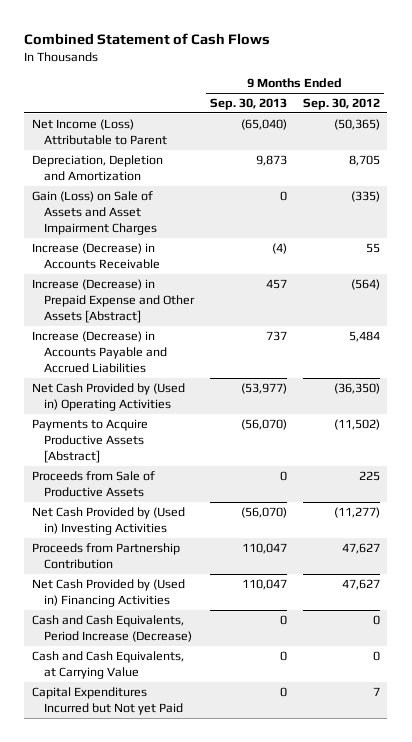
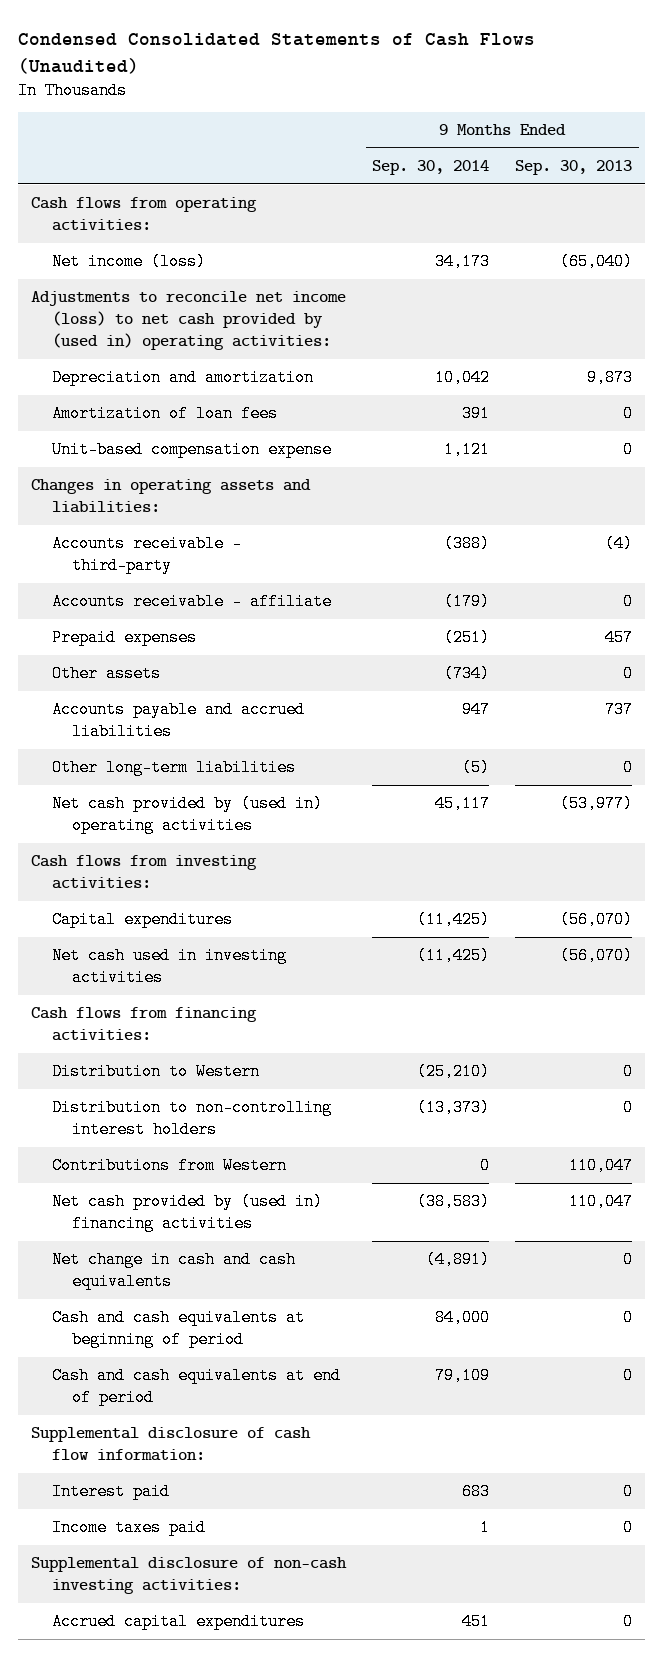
- Combined Statement of Cash Flows
+ Condensed Consolidated Statements of Cash Flows (Unaudited)
- | 9 Months Ended Sep. 30, 2013 | 9 Months Ended Sep. 30, 2012
+ | 9 Months Ended Sep. 30, 2014 | 9 Months Ended Sep. 30, 2013
- Net Income (Loss) Attributable to Parent | (65,040) | (50,365)
- Depreciation, Depletion and Amortization | 9,873 | 8,705
- Gain (Loss) on Sale of Assets and Asset Impairment Charges | 0 | (335)
- Increase (Decrease) in Accounts Receivable | (4) | 55
- Increase (Decrease) in Prepaid Expense and Other Assets [Abstract] | 457 | (564)
- Increase (Decrease) in Accounts Payable and Accrued Liabilities | 737 | 5,484
- Net Cash Provided by (Used in) Operating Activities | (53,977) | (36,350)
- Payments to Acquire Productive Assets [Abstract] | (56,070) | (11,502)
- Proceeds from Sale of Productive Assets | 0 | 225
- Net Cash Provided by (Used in) Investing Activities | (56,070) | (11,277)
- Proceeds from Partnership Contribution | 110,047 | 47,627
- Net Cash Provided by (Used in) Financing Activities | 110,047 | 47,627
- Cash and Cash Equivalents, Period Increase (Decrease) | 0 | 0
- Cash and Cash Equivalents, at Carrying Value | 0 | 0
- Capital Expenditures Incurred but Not yet Paid | 0 | 7
+ Cash flows from operating activities:
+ Net income (loss) | 34,173 | (65,040)
+ Adjustments to reconcile net income (loss) to net cash provided by (used in) operating activities:
+ Depreciation and amortization | 10,042 | 9,873
+ Amortization of loan fees | 391 | 0
+ Unit-based compensation expense | 1,121 | 0
+ Changes in operating assets and liabilities:
+ Accounts receivable - third-party | (388) | (4)
+ Accounts receivable - affiliate | (179) | 0
+ Prepaid expenses | (251) | 457
+ Other assets | (734) | 0
+ Accounts payable and accrued liabilities | 947 | 737
+ Other long-term liabilities | (5) | 0
+ Net cash provided by (used in) operating activities | 45,117 | (53,977)
+ Cash flows from investing activities:
+ Capital expenditures | (11,425) | (56,070)
+ Net cash used in investing activities | (11,425) | (56,070)
+ Cash flows from financing activities:
+ Distribution to Western | (25,210) | 0
+ Distribution to non-controlling interest holders | (13,373) | 0
+ Contributions from Western | 0 | 110,047
+ Net cash provided by (used in) financing activities | (38,583) | 110,047
+ Net change in cash and cash equivalents | (4,891) | 0
+ Cash and cash equivalents at beginning of period | 84,000 | 0
+ Cash and cash equivalents at end of period | 79,109 | 0
+ Supplemental disclosure of cash flow information:
+ Interest paid | 683 | 0
+ Income taxes paid | 1 | 0
+ Supplemental disclosure of non-cash investing activities:
+ Accrued capital expenditures | 451 | 0

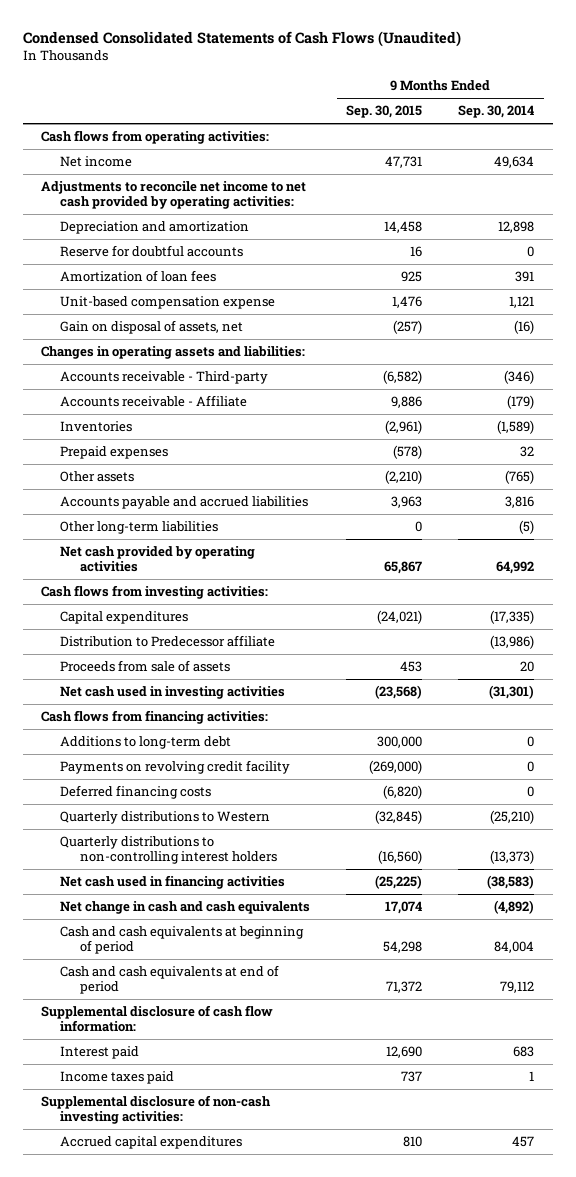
- | 9 Months Ended Sep. 30, 2014 | 9 Months Ended Sep. 30, 2013
+ | 9 Months Ended Sep. 30, 2015 | 9 Months Ended Sep. 30, 2014
- Net income (loss) | 34,173 | (65,040)
- Adjustments to reconcile net income (loss) to net cash provided by (used in) operating activities:
- Depreciation and amortization | 10,042 | 9,873
+ Net income | 47,731 | 49,634
+ Adjustments to reconcile net income to net cash provided by operating activities:
+ Depreciation and amortization | 14,458 | 12,898
+ Reserve for doubtful accounts | 16 | 0
+ Gain on disposal of assets, net | (257) | (16)
- Accounts receivable - third-party | (388) | (4)
- Accounts receivable - affiliate | (179) | 0
- Prepaid expenses | (251) | 457
- Other assets | (734) | 0
- Accounts payable and accrued liabilities | 947 | 737
+ Accounts receivable - Third-party | (6,582) | (346)
+ Accounts receivable - Affiliate | 9,886 | (179)
+ Inventories | (2,961) | (1,589)
+ Prepaid expenses | (578) | 32
+ Other assets | (2,210) | (765)
+ Accounts payable and accrued liabilities | 3,963 | 3,816
- Net cash provided by (used in) operating activities | 45,117 | (53,977)
+ Net cash provided by operating activities | 65,867 | 64,992
- Capital expenditures | (11,425) | (56,070)
- Net cash used in investing activities | (11,425) | (56,070)
+ Capital expenditures | (24,021) | (17,335)
+ Distribution to Predecessor affiliate | | (13,986)
+ Proceeds from sale of assets | 453 | 20
+ Net cash used in investing activities | (23,568) | (31,301)
- Distribution to Western | (25,210) | 0
- Distribution to non-controlling interest holders | (13,373) | 0
- Contributions from Western | 0 | 110,047
- Net cash provided by (used in) financing activities | (38,583) | 110,047
- Net change in cash and cash equivalents | (4,891) | 0
- Cash and cash equivalents at beginning of period | 84,000 | 0
- Cash and cash equivalents at end of period | 79,109 | 0
+ Additions to long-term debt | 300,000 | 0
+ Payments on revolving credit facility | (269,000) | 0
+ Deferred financing costs | (6,820) | 0
+ Quarterly distributions to Western | (32,845) | (25,210)
+ Quarterly distributions to non-controlling interest holders | (16,560) | (13,373)
+ Net cash used in financing activities | (25,225) | (38,583)
+ Net change in cash and cash equivalents | 17,074 | (4,892)
+ Cash and cash equivalents at beginning of period | 54,298 | 84,004
+ Cash and cash equivalents at end of period | 71,372 | 79,112
- Accrued capital expenditures | 451 | 0
+ Accrued capital expenditures | 810 | 457

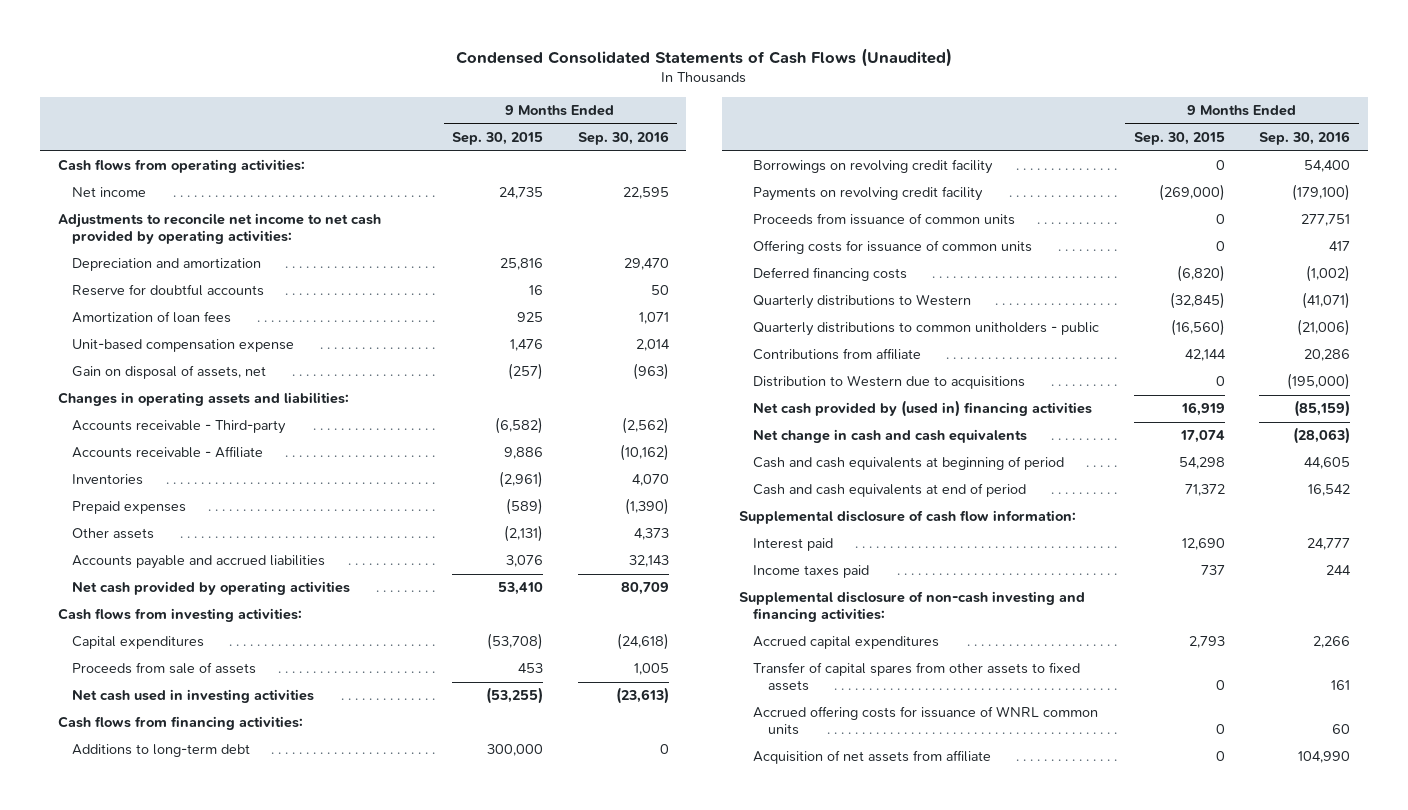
- | 9 Months Ended Sep. 30, 2015 | 9 Months Ended Sep. 30, 2014
+ | 9 Months Ended Sep. 30, 2015 | 9 Months Ended Sep. 30, 2016
- Net income | 47,731 | 49,634
+ Net income | 24,735 | 22,595
- Depreciation and amortization | 14,458 | 12,898
+ Depreciation and amortization | 25,816 | 29,470
- Prepaid expenses | (578) | 32
- Other assets | (2,210) | (765)
- Accounts payable and accrued liabilities | 3,963 | 3,816
- Other long-term liabilities | 0 | (5)
- Net cash provided by operating activities | 65,867 | 64,992
+ Prepaid expenses | (589) | (1,390)
+ Other assets | (2,131) | 4,373
+ Accounts payable and accrued liabilities | 3,076 | 32,143
+ Net cash provided by operating activities | 53,410 | 80,709
- Capital expenditures | (24,021) | (17,335)
- Distribution to Predecessor affiliate | | (13,986)
+ Capital expenditures | (53,708) | (24,618)
- Net cash used in investing activities | (23,568) | (31,301)
+ Net cash used in investing activities | (53,255) | (23,613)
+ Borrowings on revolving credit facility | 0 | 54,400
+ Proceeds from issuance of common units | 0 | 277,751
+ Offering costs for issuance of common units | 0 | 417
- Quarterly distributions to non-controlling interest holders | (16,560) | (13,373)
- Net cash used in financing activities | (25,225) | (38,583)
+ Quarterly distributions to common unitholders - public | (16,560) | (21,006)
+ Contributions from affiliate | 42,144 | 20,286
+ Distribution to Western due to acquisitions | 0 | (195,000)
+ Net cash provided by (used in) financing activities | 16,919 | (85,159)
- Supplemental disclosure of non-cash investing activities:
- Accrued capital expenditures | 810 | 457
+ Supplemental disclosure of non-cash investing and financing activities:
+ Accrued capital expenditures | 2,793 | 2,266
+ Transfer of capital spares from other assets to fixed assets | 0 | 161
+ Accrued offering costs for issuance of WNRL common units | 0 | 60
+ Acquisition of net assets from affiliate | 0 | 104,990

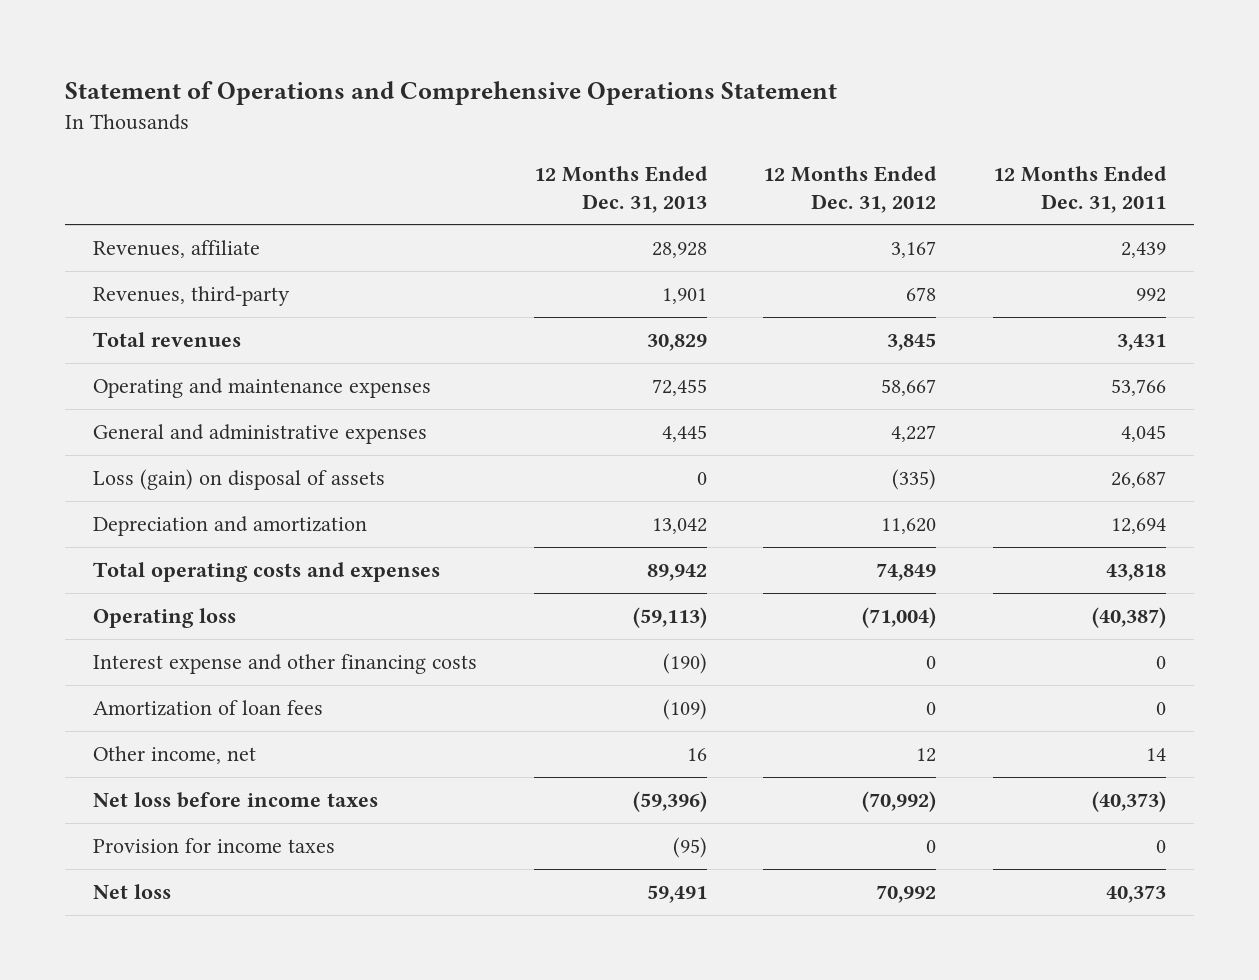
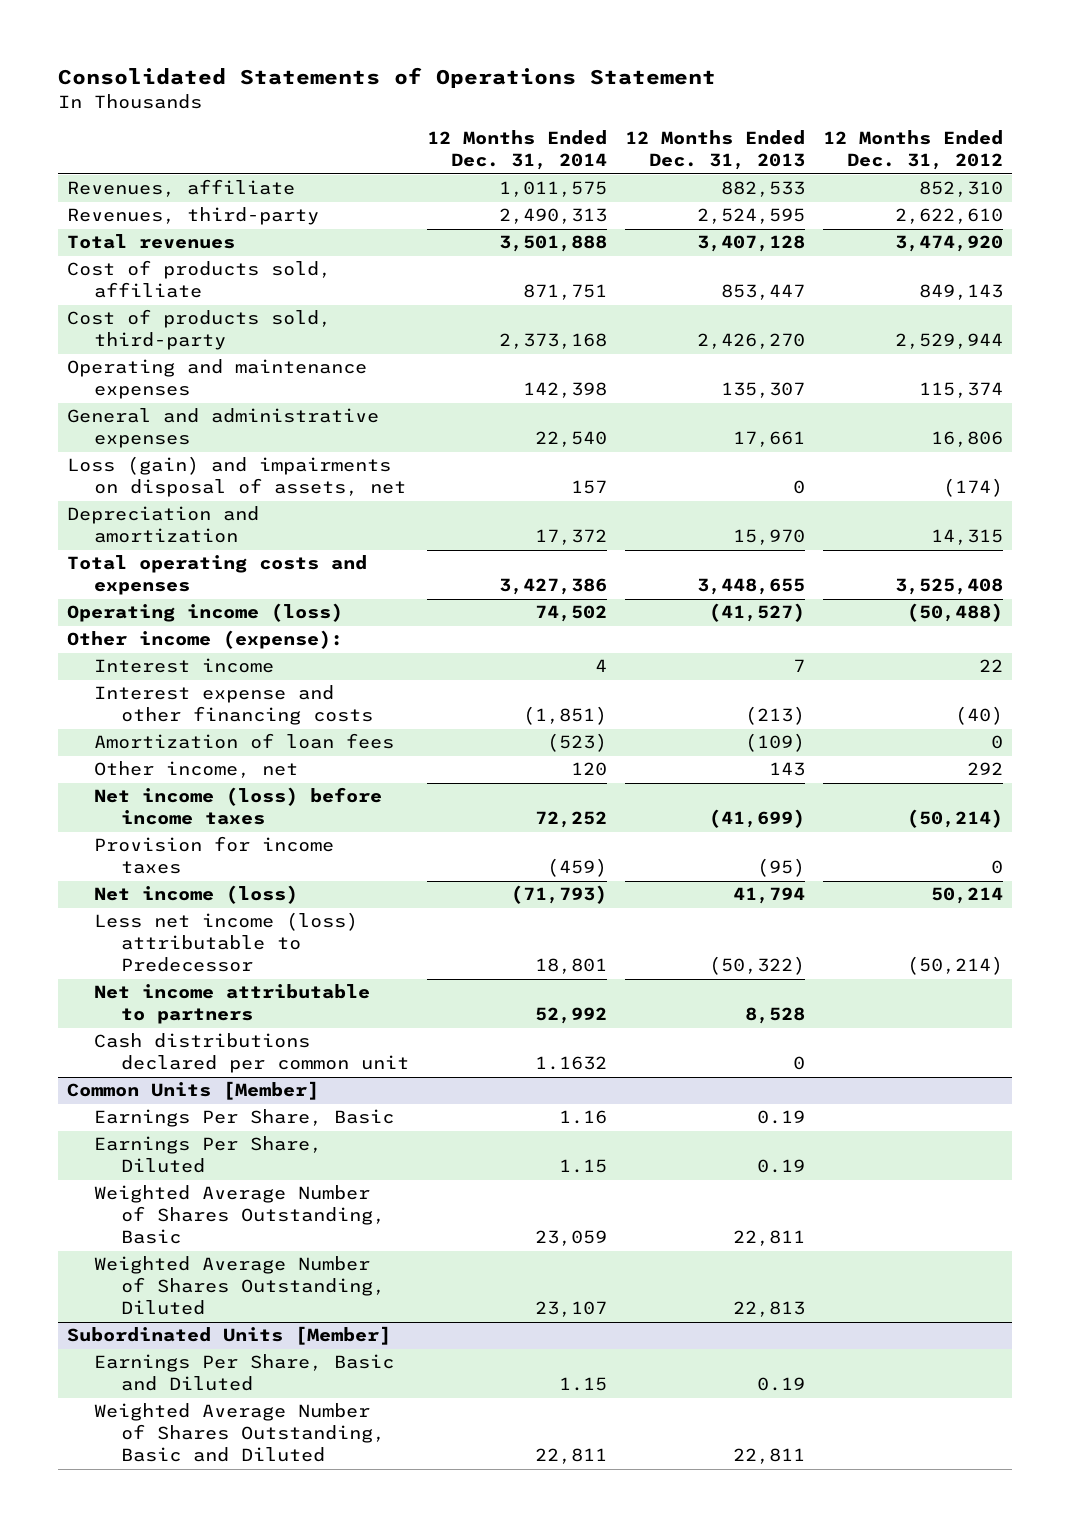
- Statement of Operations and Comprehensive Operations Statement
+ Consolidated Statements of Operations Statement
- | 12 Months Ended Dec. 31, 2013 | 12 Months Ended Dec. 31, 2012 | 12 Months Ended Dec. 31, 2011
+ | 12 Months Ended Dec. 31, 2014 | 12 Months Ended Dec. 31, 2013 | 12 Months Ended Dec. 31, 2012
- Revenues, affiliate | 28,928 | 3,167 | 2,439
- Revenues, third-party | 1,901 | 678 | 992
- Total revenues | 30,829 | 3,845 | 3,431
- Operating and maintenance expenses | 72,455 | 58,667 | 53,766
- General and administrative expenses | 4,445 | 4,227 | 4,045
- Loss (gain) on disposal of assets | 0 | (335) | 26,687
- Depreciation and amortization | 13,042 | 11,620 | 12,694
- Total operating costs and expenses | 89,942 | 74,849 | 43,818
- Operating loss | (59,113) | (71,004) | (40,387)
- Interest expense and other financing costs | (190) | 0 | 0
+ Revenues, affiliate | 1,011,575 | 882,533 | 852,310
+ Revenues, third-party | 2,490,313 | 2,524,595 | 2,622,610
+ Total revenues | 3,501,888 | 3,407,128 | 3,474,920
+ Cost of products sold, affiliate | 871,751 | 853,447 | 849,143
+ Cost of products sold, third-party | 2,373,168 | 2,426,270 | 2,529,944
+ Operating and maintenance expenses | 142,398 | 135,307 | 115,374
+ General and administrative expenses | 22,540 | 17,661 | 16,806
+ Loss (gain) and impairments on disposal of assets, net | 157 | 0 | (174)
+ Depreciation and amortization | 17,372 | 15,970 | 14,315
+ Total operating costs and expenses | 3,427,386 | 3,448,655 | 3,525,408
+ Operating income (loss) | 74,502 | (41,527) | (50,488)
+ Other income (expense):
+ Interest income | 4 | 7 | 22
+ Interest expense and other financing costs | (1,851) | (213) | (40)
- Other income, net | 16 | 12 | 14
- Net loss before income taxes | (59,396) | (70,992) | (40,373)
+ Other income, net | 120 | 143 | 292
+ Net income (loss) before income taxes | 72,252 | (41,699) | (50,214)
- Net loss | 59,491 | 70,992 | 40,373
+ Net income (loss) | (71,793) | 41,794 | 50,214
+ Less net income (loss) attributable to Predecessor | 18,801 | (50,322) | (50,214)
+ Net income attributable to partners | 52,992 | 8,528 |
+ Cash distributions declared per common unit | 1.1632 | 0 |
+ Common Units [Member]
+ Earnings Per Share, Basic | 1.16 | 0.19 |
+ Earnings Per Share, Diluted | 1.15 | 0.19 |
+ Weighted Average Number of Shares Outstanding, Basic | 23,059 | 22,811 |
+ Weighted Average Number of Shares Outstanding, Diluted | 23,107 | 22,813 |
+ Subordinated Units [Member]
+ Earnings Per Share, Basic and Diluted | 1.15 | 0.19 |
+ Weighted Average Number of Shares Outstanding, Basic and Diluted | 22,811 | 22,811 |

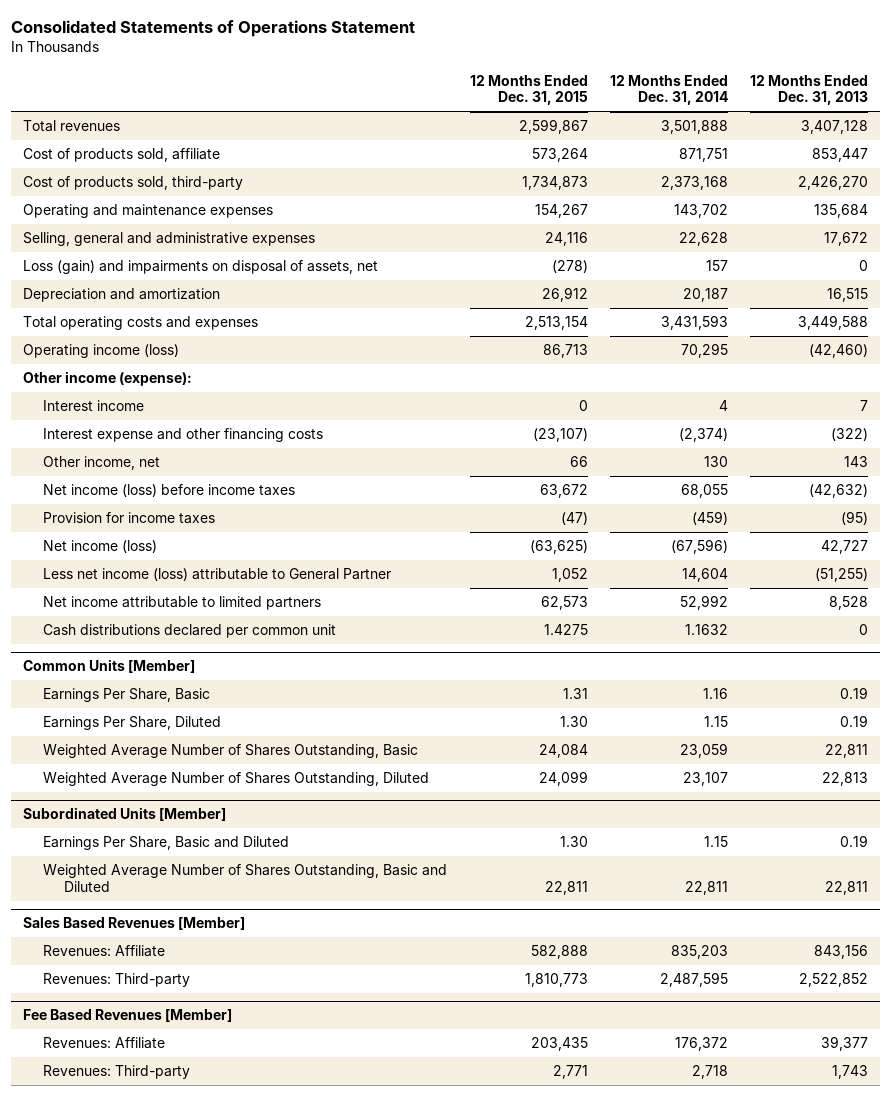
- | 12 Months Ended Dec. 31, 2014 | 12 Months Ended Dec. 31, 2013 | 12 Months Ended Dec. 31, 2012
+ | 12 Months Ended Dec. 31, 2015 | 12 Months Ended Dec. 31, 2014 | 12 Months Ended Dec. 31, 2013
- Revenues, affiliate | 1,011,575 | 882,533 | 852,310
- Revenues, third-party | 2,490,313 | 2,524,595 | 2,622,610
- Operating and maintenance expenses | 142,398 | 135,307 | 115,374
- General and administrative expenses | 22,540 | 17,661 | 16,806
+ Operating and maintenance expenses | 154,267 | 143,702 | 135,684
+ Selling, general and administrative expenses | 24,116 | 22,628 | 17,672
- Depreciation and amortization | 17,372 | 15,970 | 14,315
- Total operating costs and expenses | 3,427,386 | 3,448,655 | 3,525,408
- Operating income (loss) | 74,502 | (41,527) | (50,488)
+ Depreciation and amortization | 26,912 | 20,187 | 16,515
+ Total operating costs and expenses | 2,513,154 | 3,431,593 | 3,449,588
+ Operating income (loss) | 86,713 | 70,295 | (42,460)
- Interest expense and other financing costs | (1,851) | (213) | (40)
- Amortization of loan fees | (523) | (109) | 0
- Other income, net | 120 | 143 | 292
- Net income (loss) before income taxes | 72,252 | (41,699) | (50,214)
+ Interest expense and other financing costs | (23,107) | (2,374) | (322)
+ Other income, net | 66 | 130 | 143
+ Net income (loss) before income taxes | 63,672 | 68,055 | (42,632)
- Net income (loss) | (71,793) | 41,794 | 50,214
- Less net income (loss) attributable to Predecessor | 18,801 | (50,322) | (50,214)
- Net income attributable to partners | 52,992 | 8,528 |
+ Net income (loss) | (63,625) | (67,596) | 42,727
+ Less net income (loss) attributable to General Partner | 1,052 | 14,604 | (51,255)
+ Net income attributable to limited partners | 62,573 | 52,992 | 8,528
+ Sales Based Revenues [Member]
+ Revenues: Affiliate | 582,888 | 835,203 | 843,156
+ Revenues: Third-party | 1,810,773 | 2,487,595 | 2,522,852
+ Fee Based Revenues [Member]
+ Revenues: Affiliate | 203,435 | 176,372 | 39,377
+ Revenues: Third-party | 2,771 | 2,718 | 1,743

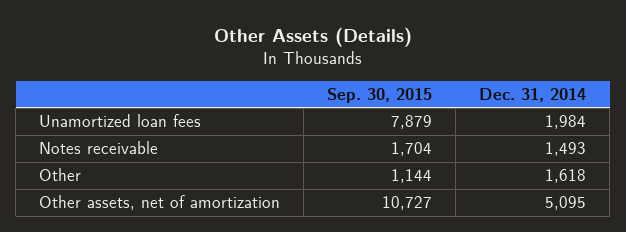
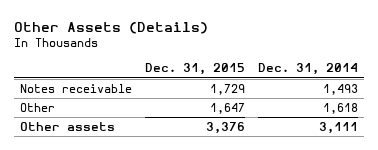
- | Sep. 30, 2015 | Dec. 31, 2014
+ | Dec. 31, 2015 | Dec. 31, 2014
- Unamortized loan fees | 7,879 | 1,984
- Other assets, net of amortization | 10,727 | 5,095
+ Other assets | 3,376 | 3,111

